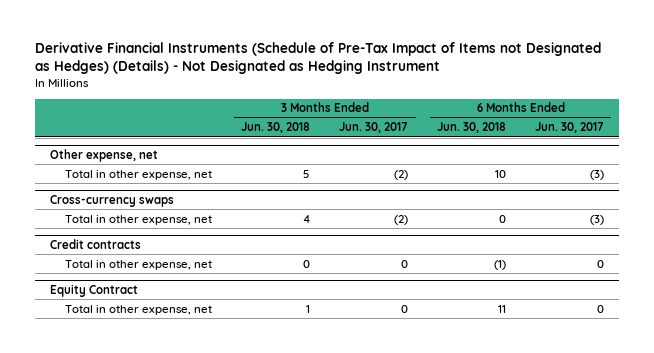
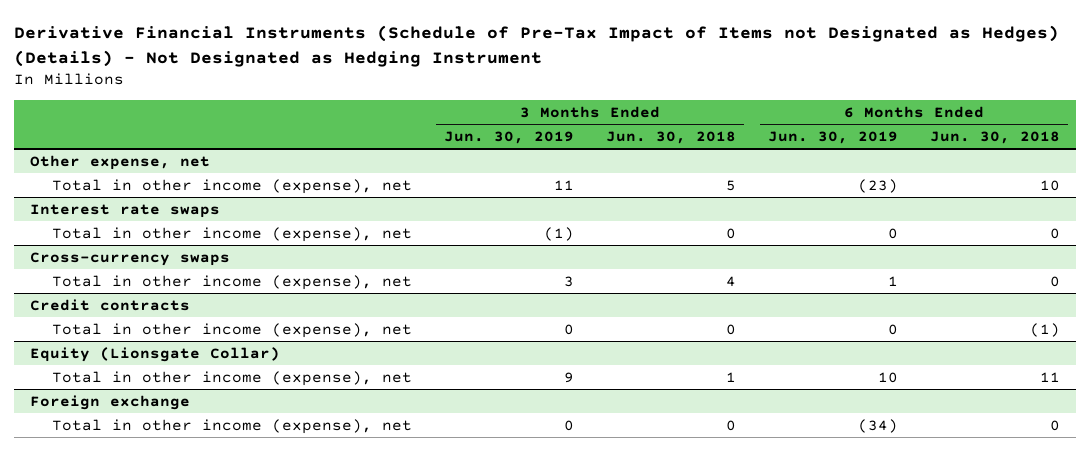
- | 3 Months Ended Jun. 30, 2018 | 3 Months Ended Jun. 30, 2017 | 6 Months Ended Jun. 30, 2018 | 6 Months Ended Jun. 30, 2017
+ | 3 Months Ended Jun. 30, 2019 | 3 Months Ended Jun. 30, 2018 | 6 Months Ended Jun. 30, 2019 | 6 Months Ended Jun. 30, 2018
@ Other expense, net
- Total in other expense, net | 5 | (2) | 10 | (3)
+ Total in other income (expense), net | 11 | 5 | (23) | 10
+ Interest rate swaps
+ Total in other income (expense), net | (1) | 0 | 0 | 0
@ Cross-currency swaps
- Total in other expense, net | 4 | (2) | 0 | (3)
+ Total in other income (expense), net | 3 | 4 | 1 | 0
@ Credit contracts
- Total in other expense, net | 0 | 0 | (1) | 0
- Equity Contract
- Total in other expense, net | 1 | 0 | 11 | 0
@ Credit contracts
+ Total in other income (expense), net | 0 | 0 | 0 | (1)
+ Equity (Lionsgate Collar)
+ Total in other income (expense), net | 9 | 1 | 10 | 11
+ Foreign exchange
+ Total in other income (expense), net | 0 | 0 | (34) | 0

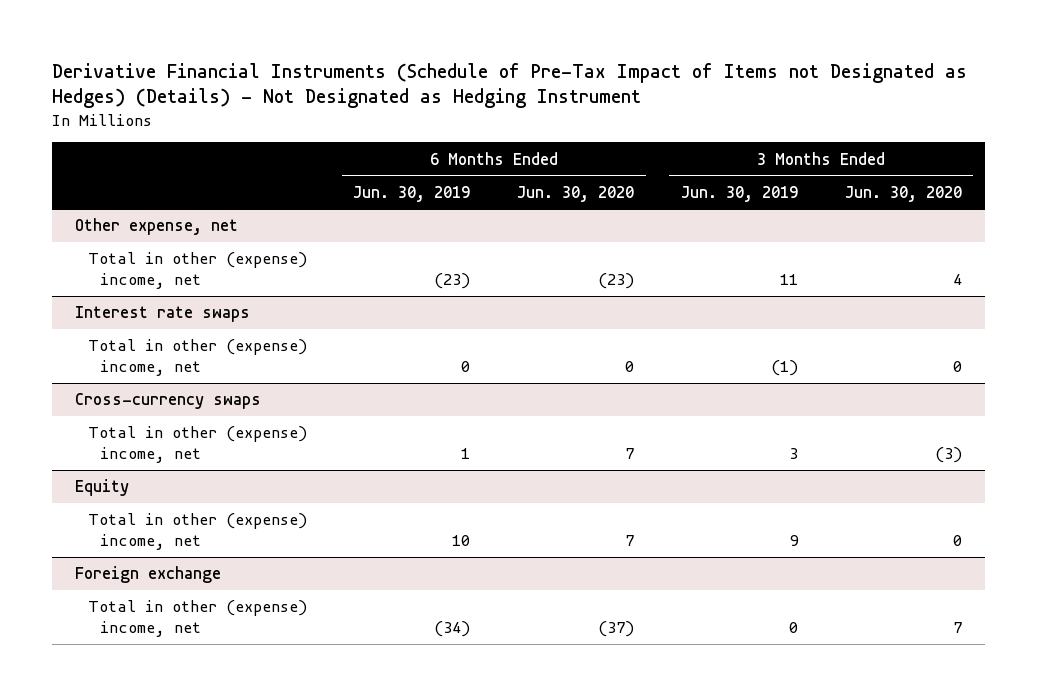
- | 3 Months Ended Jun. 30, 2019 | 3 Months Ended Jun. 30, 2018 | 6 Months Ended Jun. 30, 2019 | 6 Months Ended Jun. 30, 2018
+ | 6 Months Ended Jun. 30, 2019 | 6 Months Ended Jun. 30, 2020 | 3 Months Ended Jun. 30, 2019 | 3 Months Ended Jun. 30, 2020
@ Other expense, net
- Total in other income (expense), net | 11 | 5 | (23) | 10
+ Total in other (expense) income, net | (23) | (23) | 11 | 4
@ Interest rate swaps
- Total in other income (expense), net | (1) | 0 | 0 | 0
+ Total in other (expense) income, net | 0 | 0 | (1) | 0
@ Cross-currency swaps
- Total in other income (expense), net | 3 | 4 | 1 | 0
- Credit contracts
- Total in other income (expense), net | 0 | 0 | 0 | (1)
- Equity (Lionsgate Collar)
- Total in other income (expense), net | 9 | 1 | 10 | 11
@ Cross-currency swaps
+ Total in other (expense) income, net | 1 | 7 | 3 | (3)
+ Equity
+ Total in other (expense) income, net | 10 | 7 | 9 | 0
@ Foreign exchange
- Total in other income (expense), net | 0 | 0 | (34) | 0
+ Total in other (expense) income, net | (34) | (37) | 0 | 7

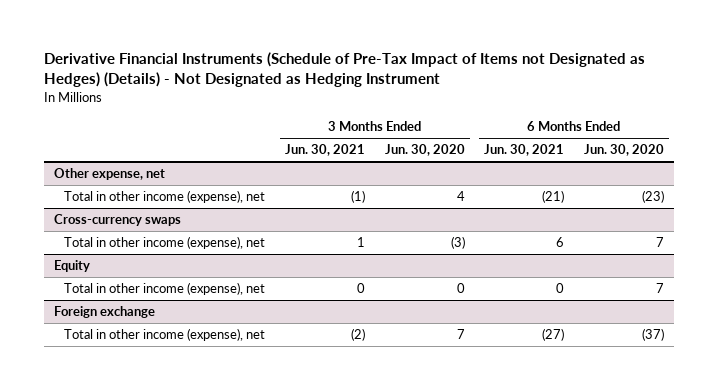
- | 6 Months Ended Jun. 30, 2019 | 6 Months Ended Jun. 30, 2020 | 3 Months Ended Jun. 30, 2019 | 3 Months Ended Jun. 30, 2020
+ | 3 Months Ended Jun. 30, 2021 | 3 Months Ended Jun. 30, 2020 | 6 Months Ended Jun. 30, 2021 | 6 Months Ended Jun. 30, 2020
@ Other expense, net
- Total in other (expense) income, net | (23) | (23) | 11 | 4
- Interest rate swaps
- Total in other (expense) income, net | 0 | 0 | (1) | 0
@ Other expense, net
+ Total in other income (expense), net | (1) | 4 | (21) | (23)
@ Cross-currency swaps
- Total in other (expense) income, net | 1 | 7 | 3 | (3)
+ Total in other income (expense), net | 1 | (3) | 6 | 7
@ Equity
- Total in other (expense) income, net | 10 | 7 | 9 | 0
+ Total in other income (expense), net | 0 | 0 | 0 | 7
@ Foreign exchange
- Total in other (expense) income, net | (34) | (37) | 0 | 7
+ Total in other income (expense), net | (2) | 7 | (27) | (37)

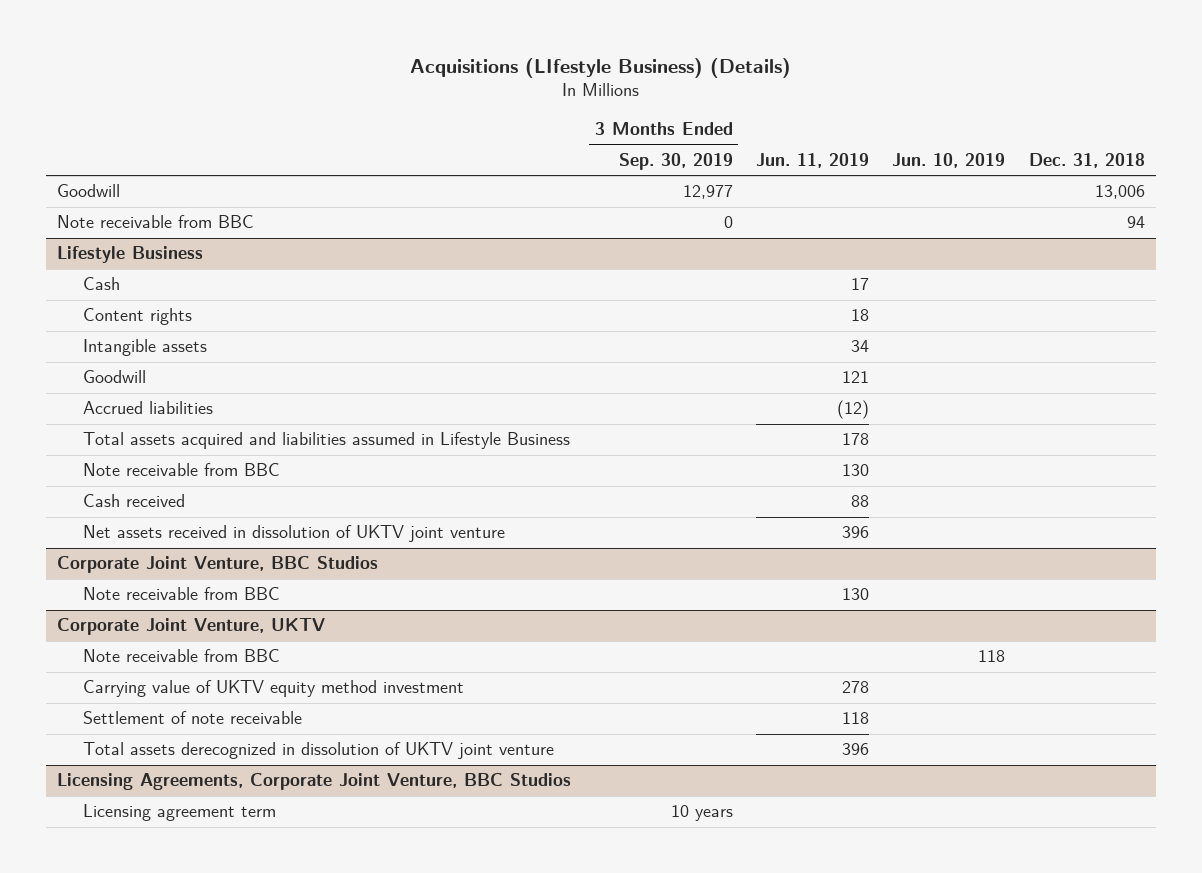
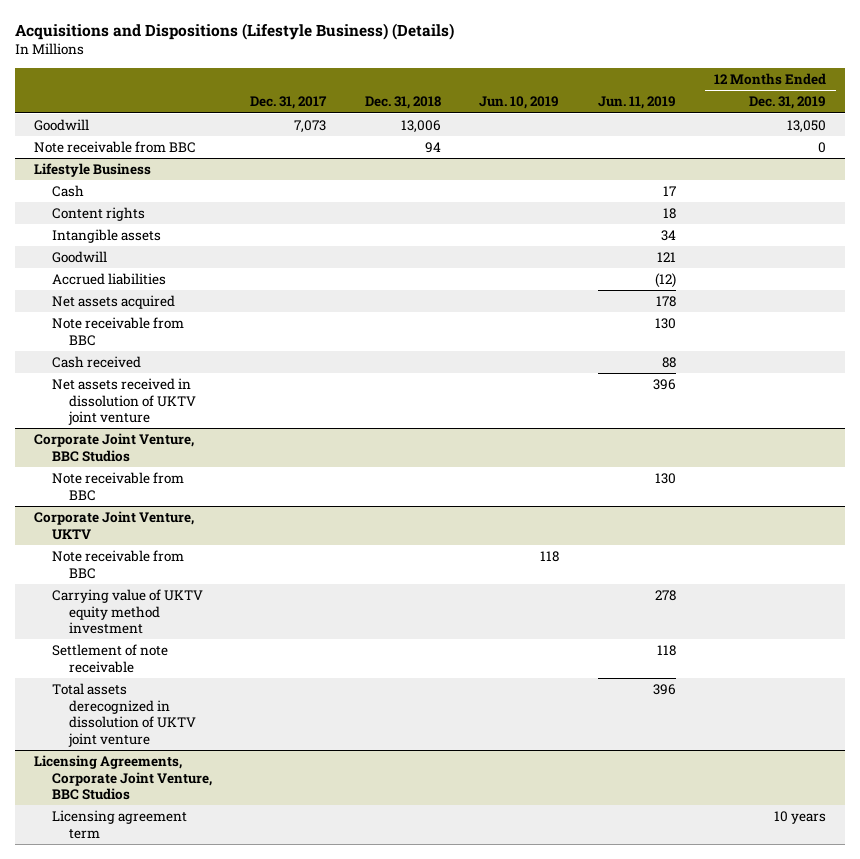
- Acquisitions (LIfestyle Business) (Details)
+ Acquisitions and Dispositions (Lifestyle Business) (Details)
- | 3 Months Ended Sep. 30, 2019 | Jun. 11, 2019 | Jun. 10, 2019 | Dec. 31, 2018
+ | Dec. 31, 2017 | Dec. 31, 2018 | Jun. 10, 2019 | Jun. 11, 2019 | 12 Months Ended Dec. 31, 2019
@ Lifestyle Business
- Total assets acquired and liabilities assumed in Lifestyle Business | | 178 | |
+ Net assets acquired | | | | 178 |

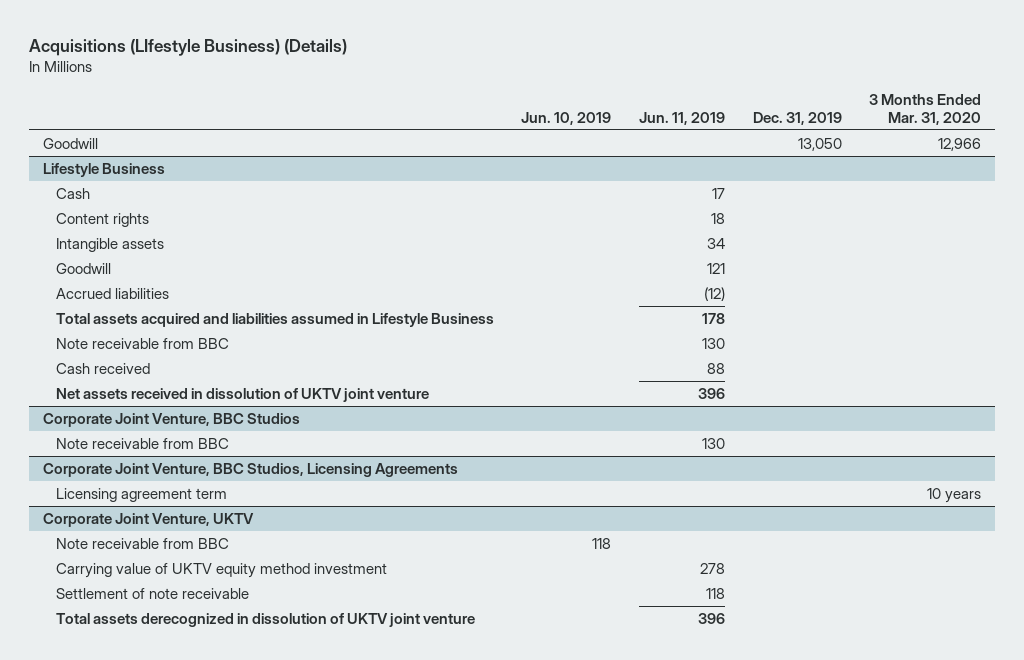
- Acquisitions and Dispositions (Lifestyle Business) (Details)
+ Acquisitions (LIfestyle Business) (Details)
- | Dec. 31, 2017 | Dec. 31, 2018 | Jun. 10, 2019 | Jun. 11, 2019 | 12 Months Ended Dec. 31, 2019
+ | Jun. 10, 2019 | Jun. 11, 2019 | Dec. 31, 2019 | 3 Months Ended Mar. 31, 2020
- Note receivable from BBC | | 94 | | | 0
@ Lifestyle Business
- Net assets acquired | | | | 178 |
+ Total assets acquired and liabilities assumed in Lifestyle Business | | 178 | |
+ Corporate Joint Venture, BBC Studios, Licensing Agreements
+ Licensing agreement term | | | | 10 years
- Licensing Agreements, Corporate Joint Venture, BBC Studios
- Licensing agreement term | | | | | 10 years

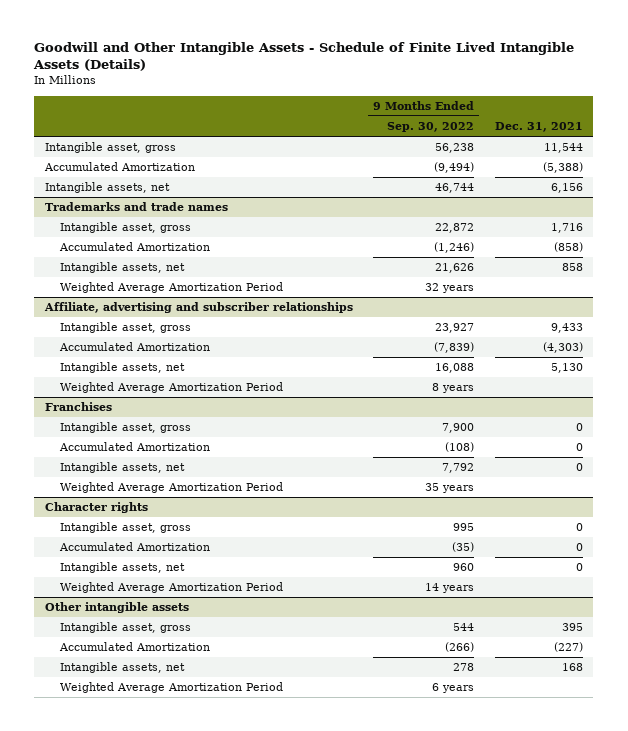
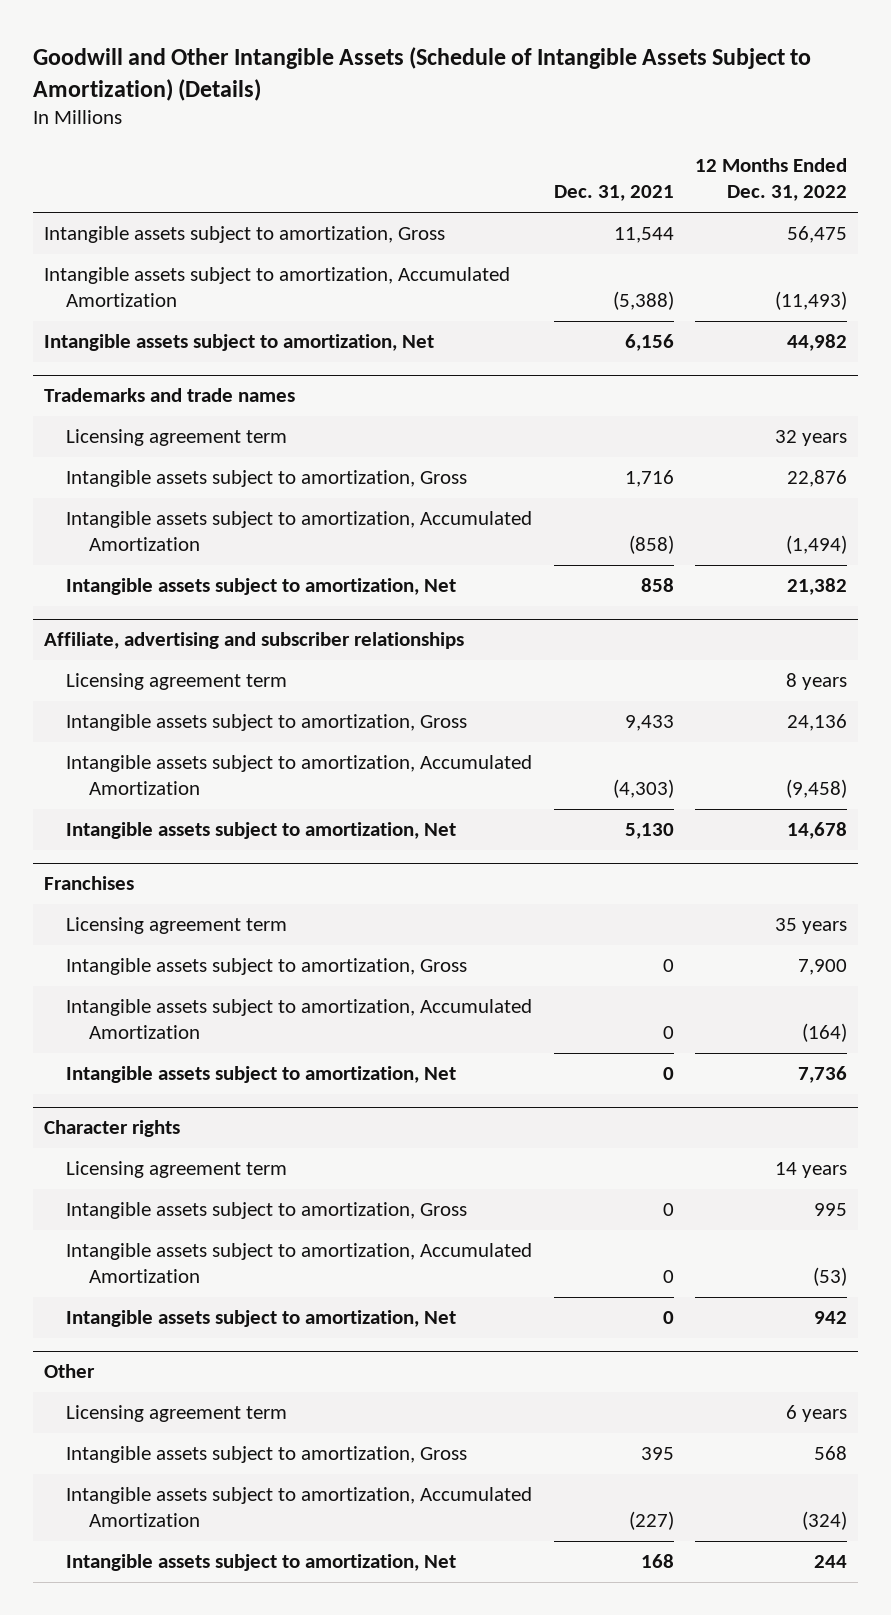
- Goodwill and Other Intangible Assets - Schedule of Finite Lived Intangible Assets (Details)
+ Goodwill and Other Intangible Assets (Schedule of Intangible Assets Subject to Amortization) (Details)
- | 9 Months Ended Sep. 30, 2022 | Dec. 31, 2021
+ | Dec. 31, 2021 | 12 Months Ended Dec. 31, 2022
- Intangible asset, gross | 56,238 | 11,544
- Accumulated Amortization | (9,494) | (5,388)
- Intangible assets, net | 46,744 | 6,156
+ Intangible assets subject to amortization, Gross | 11,544 | 56,475
+ Intangible assets subject to amortization, Accumulated Amortization | (5,388) | (11,493)
+ Intangible assets subject to amortization, Net | 6,156 | 44,982
@ Trademarks and trade names
- Intangible asset, gross | 22,872 | 1,716
- Accumulated Amortization | (1,246) | (858)
- Intangible assets, net | 21,626 | 858
- Weighted Average Amortization Period | 32 years |
+ Licensing agreement term | | 32 years
+ Intangible assets subject to amortization, Gross | 1,716 | 22,876
+ Intangible assets subject to amortization, Accumulated Amortization | (858) | (1,494)
+ Intangible assets subject to amortization, Net | 858 | 21,382
@ Affiliate, advertising and subscriber relationships
- Intangible asset, gross | 23,927 | 9,433
- Accumulated Amortization | (7,839) | (4,303)
- Intangible assets, net | 16,088 | 5,130
- Weighted Average Amortization Period | 8 years |
+ Licensing agreement term | | 8 years
+ Intangible assets subject to amortization, Gross | 9,433 | 24,136
+ Intangible assets subject to amortization, Accumulated Amortization | (4,303) | (9,458)
+ Intangible assets subject to amortization, Net | 5,130 | 14,678
@ Franchises
- Intangible asset, gross | 7,900 | 0
- Accumulated Amortization | (108) | 0
- Intangible assets, net | 7,792 | 0
- Weighted Average Amortization Period | 35 years |
+ Licensing agreement term | | 35 years
+ Intangible assets subject to amortization, Gross | 0 | 7,900
+ Intangible assets subject to amortization, Accumulated Amortization | 0 | (164)
+ Intangible assets subject to amortization, Net | 0 | 7,736
@ Character rights
- Intangible asset, gross | 995 | 0
- Accumulated Amortization | (35) | 0
- Intangible assets, net | 960 | 0
- Weighted Average Amortization Period | 14 years |
- Other intangible assets
- Intangible asset, gross | 544 | 395
- Accumulated Amortization | (266) | (227)
- Intangible assets, net | 278 | 168
- Weighted Average Amortization Period | 6 years |
@ Character rights
+ Licensing agreement term | | 14 years
+ Intangible assets subject to amortization, Gross | 0 | 995
+ Intangible assets subject to amortization, Accumulated Amortization | 0 | (53)
+ Intangible assets subject to amortization, Net | 0 | 942
+ Other
+ Licensing agreement term | | 6 years
+ Intangible assets subject to amortization, Gross | 395 | 568
+ Intangible assets subject to amortization, Accumulated Amortization | (227) | (324)
+ Intangible assets subject to amortization, Net | 168 | 244

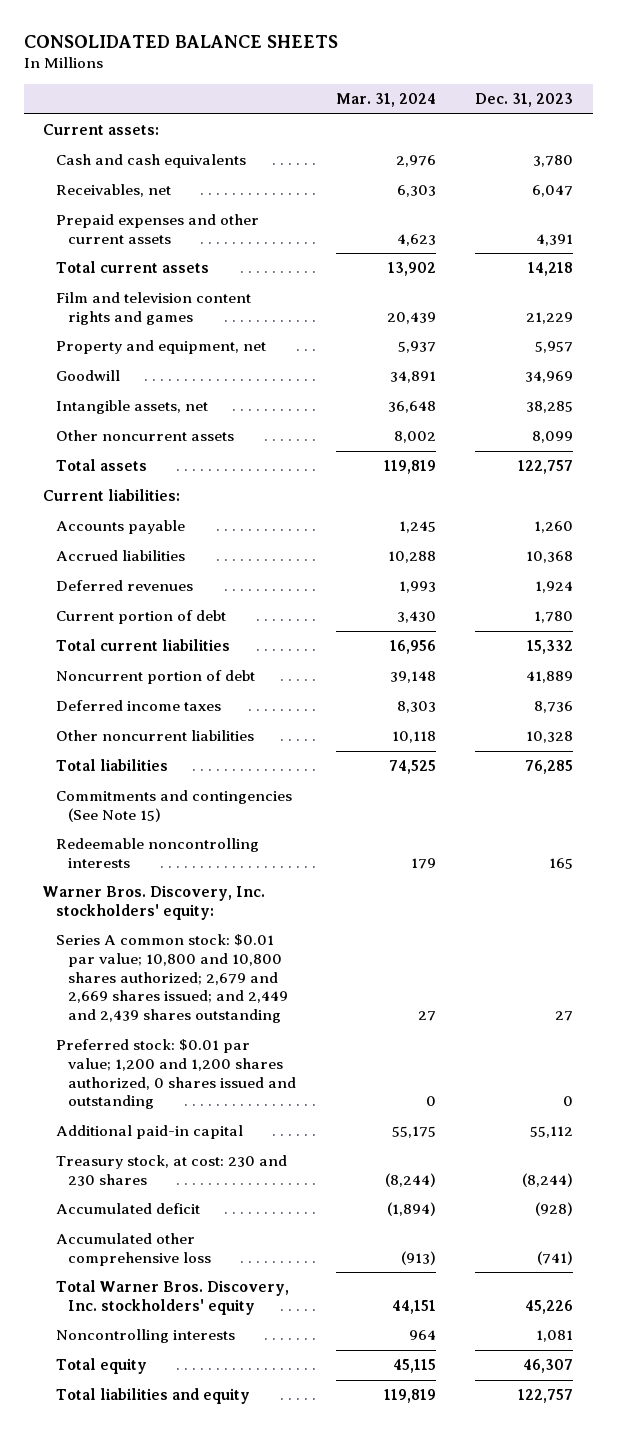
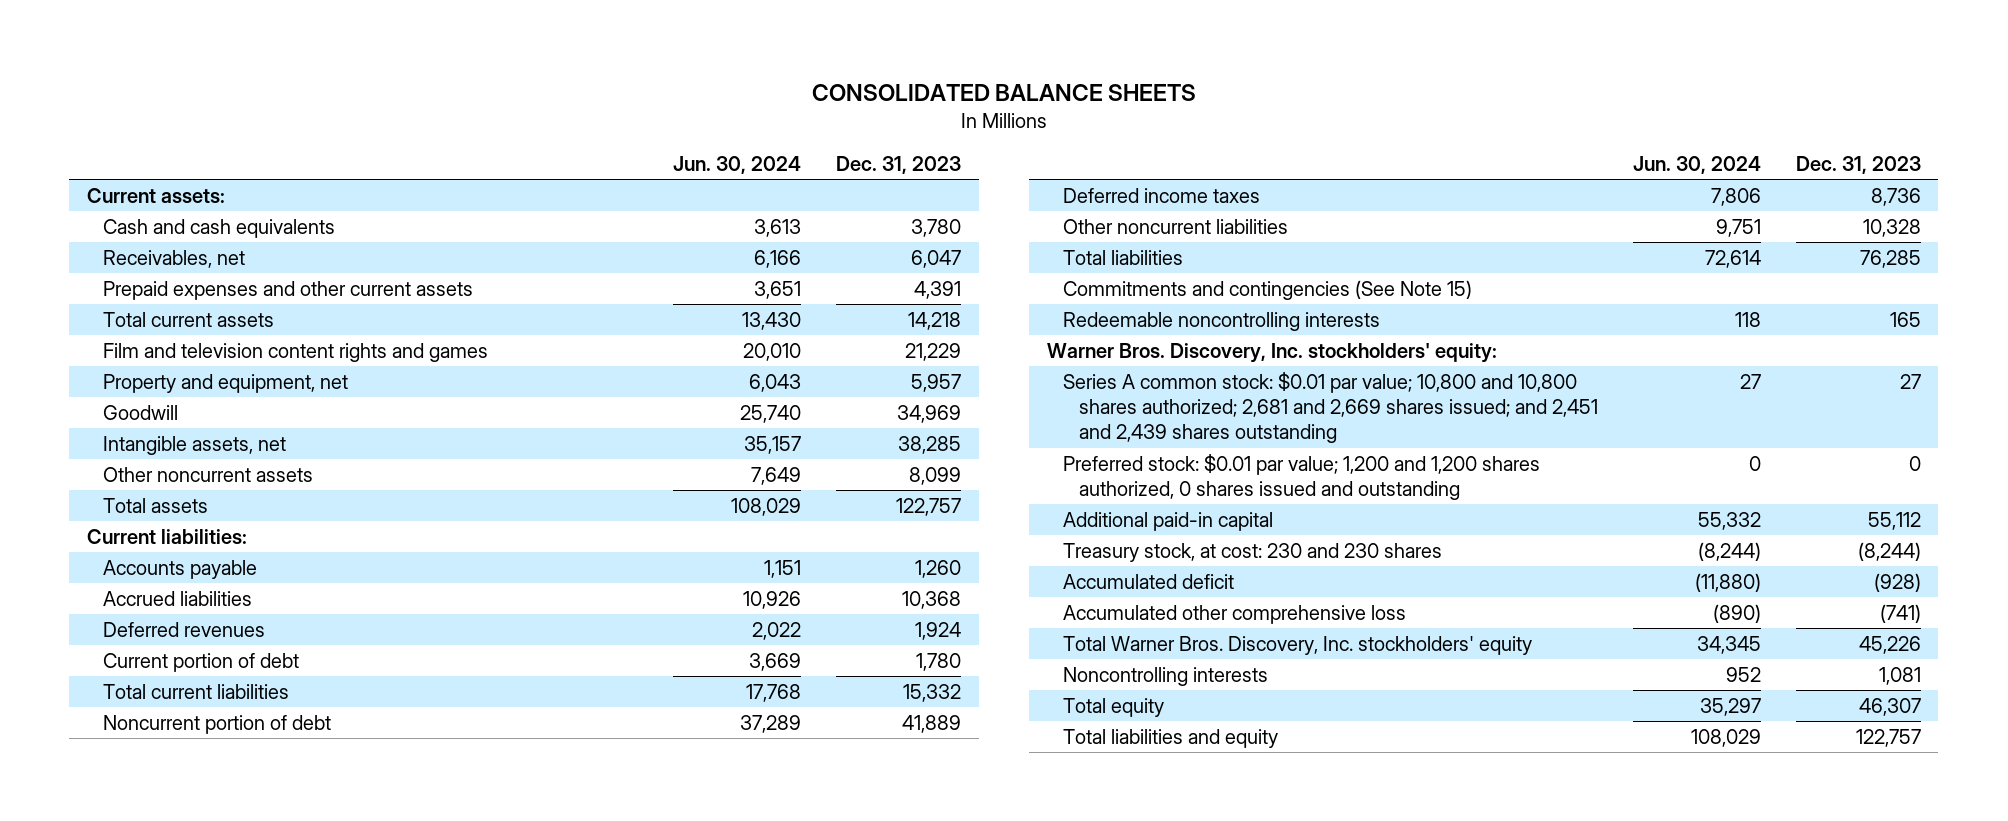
- | Mar. 31, 2024 | Dec. 31, 2023
+ | Jun. 30, 2024 | Dec. 31, 2023
- Series A common stock: $0.01 par value; 10,800 and 10,800 shares authorized; 2,679 and 2,669 shares issued; and 2,449 and 2,439 shares outstanding | 27 | 27
+ Series A common stock: $0.01 par value; 10,800 and 10,800 shares authorized; 2,681 and 2,669 shares issued; and 2,451 and 2,439 shares outstanding | 27 | 27

